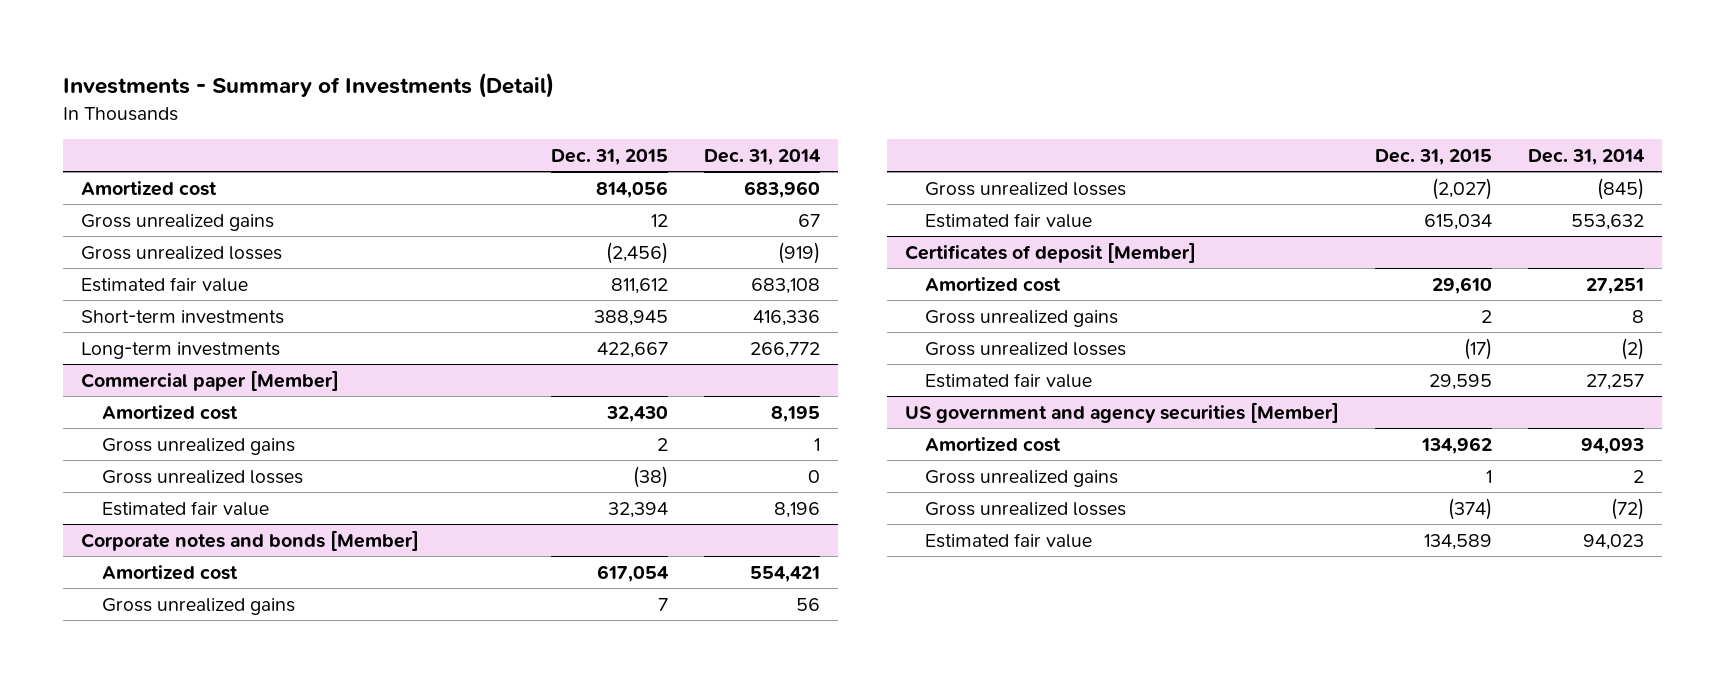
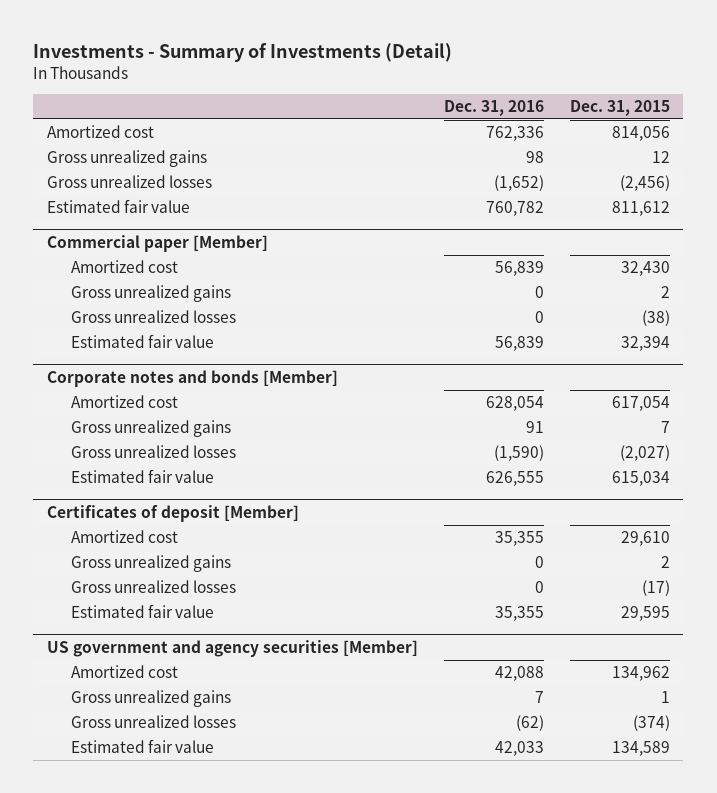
- | Dec. 31, 2015 | Dec. 31, 2014
+ | Dec. 31, 2016 | Dec. 31, 2015
- Short-term investments | 388,945 | 416,336
- Long-term investments | 422,667 | 266,772

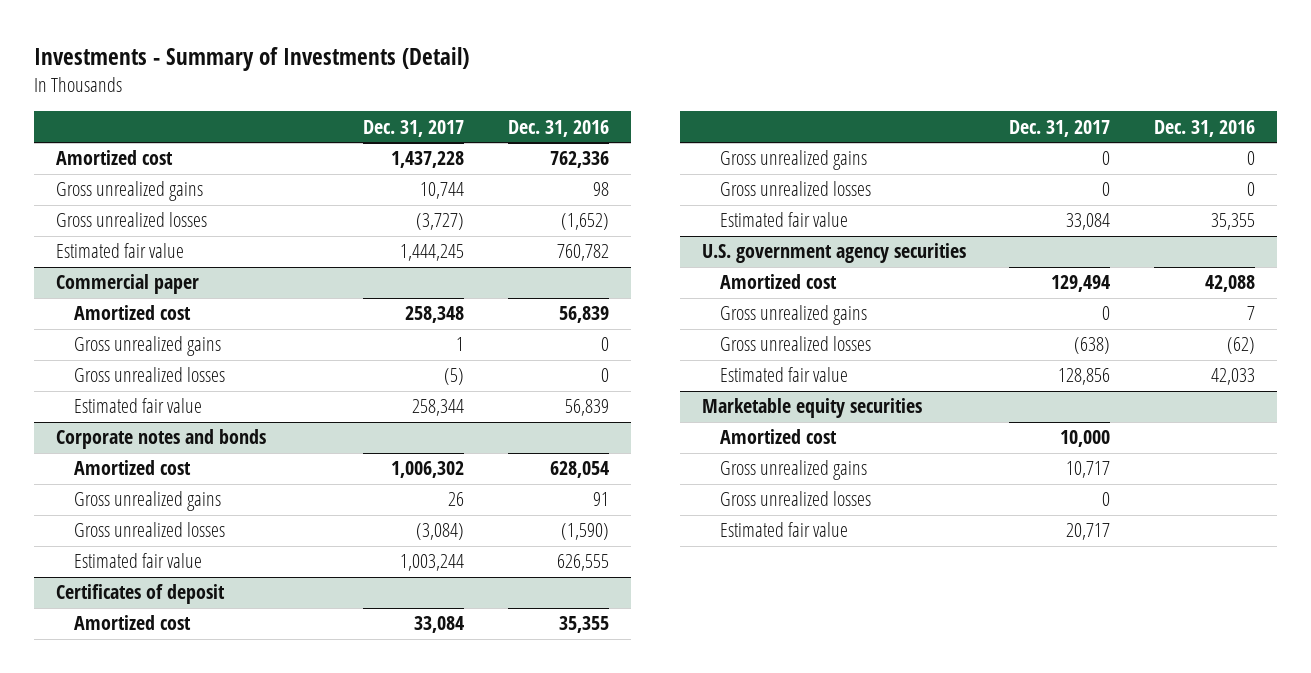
- | Dec. 31, 2016 | Dec. 31, 2015
+ | Dec. 31, 2017 | Dec. 31, 2016
- Commercial paper [Member]
+ Commercial paper
- Corporate notes and bonds [Member]
+ Corporate notes and bonds
- Certificates of deposit [Member]
+ Certificates of deposit
- US government and agency securities [Member]
+ U.S. government agency securities
+ Marketable equity securities
+ Amortized cost | 10,000 |
+ Gross unrealized gains | 10,717 |
+ Gross unrealized losses | 0 |
+ Estimated fair value | 20,717 |

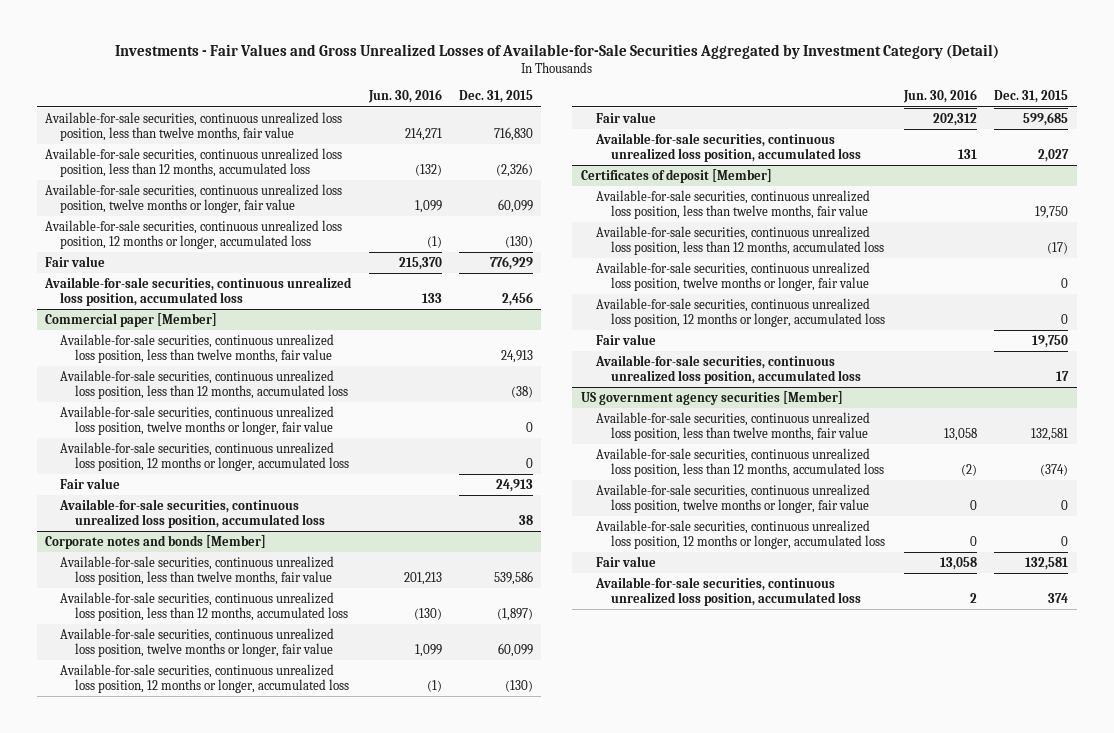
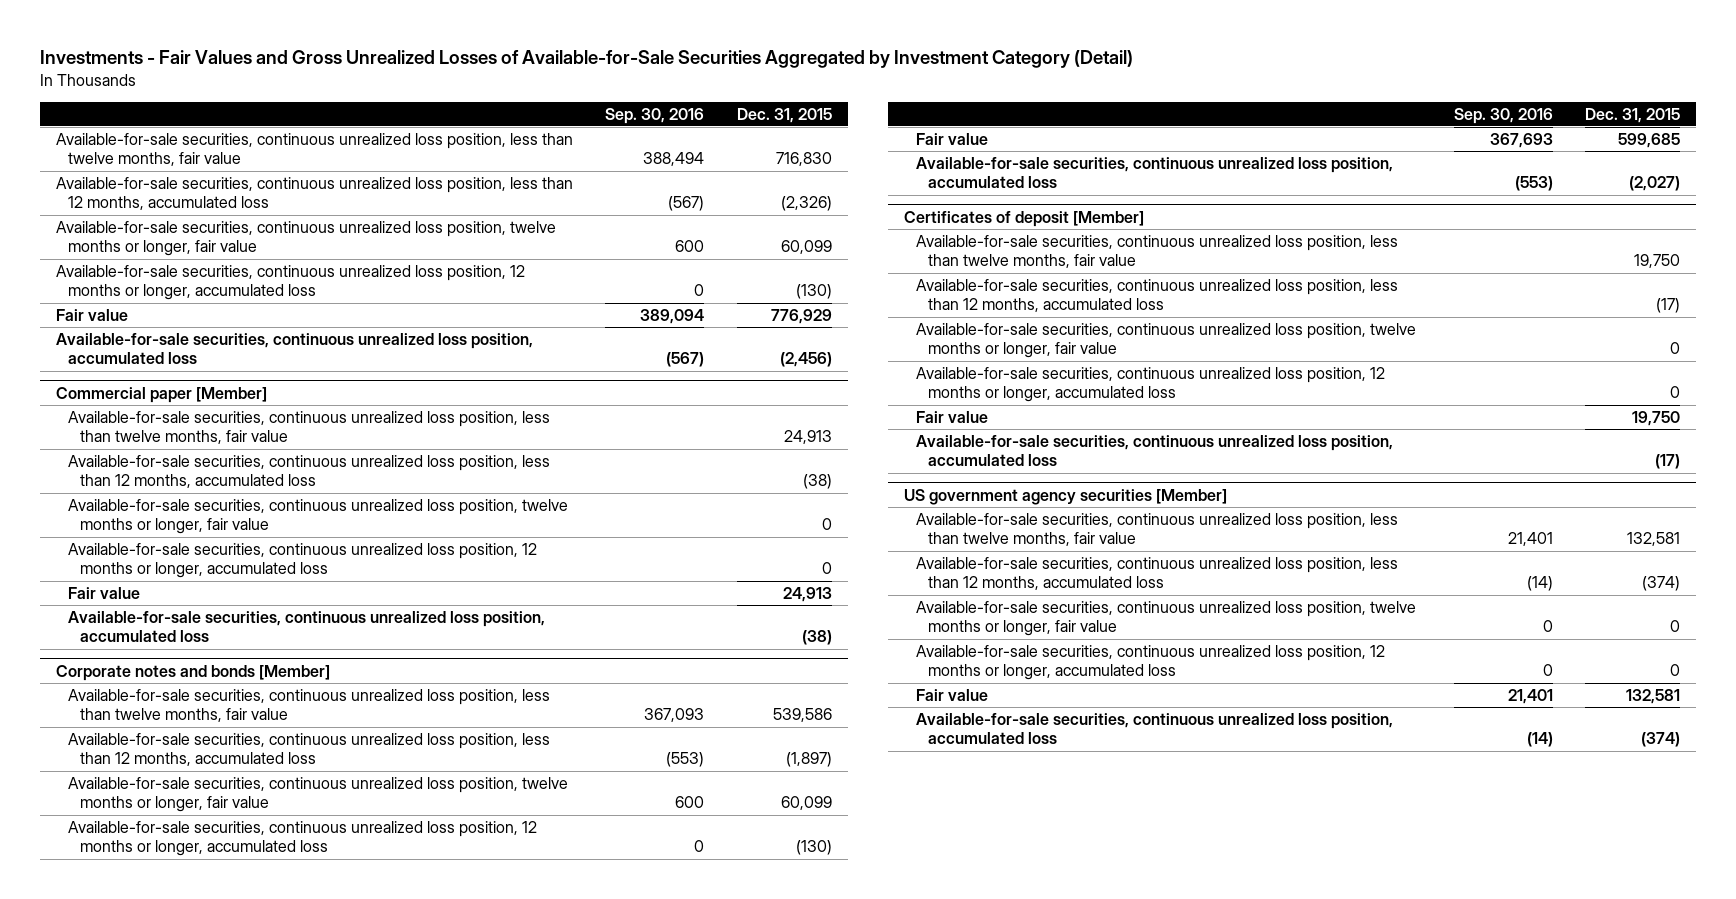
- | Jun. 30, 2016 | Dec. 31, 2015
+ | Sep. 30, 2016 | Dec. 31, 2015
- Available-for-sale securities, continuous unrealized loss position, accumulated loss | 133 | 2,456
+ Available-for-sale securities, continuous unrealized loss position, accumulated loss | (567) | (2,456)
@ Commercial paper [Member]
- Available-for-sale securities, continuous unrealized loss position, accumulated loss | | 38
+ Available-for-sale securities, continuous unrealized loss position, accumulated loss | | (38)
@ Corporate notes and bonds [Member]
- Available-for-sale securities, continuous unrealized loss position, accumulated loss | 131 | 2,027
+ Available-for-sale securities, continuous unrealized loss position, accumulated loss | (553) | (2,027)
@ Certificates of deposit [Member]
- Available-for-sale securities, continuous unrealized loss position, accumulated loss | | 17
+ Available-for-sale securities, continuous unrealized loss position, accumulated loss | | (17)
@ US government agency securities [Member]
- Available-for-sale securities, continuous unrealized loss position, accumulated loss | 2 | 374
+ Available-for-sale securities, continuous unrealized loss position, accumulated loss | (14) | (374)

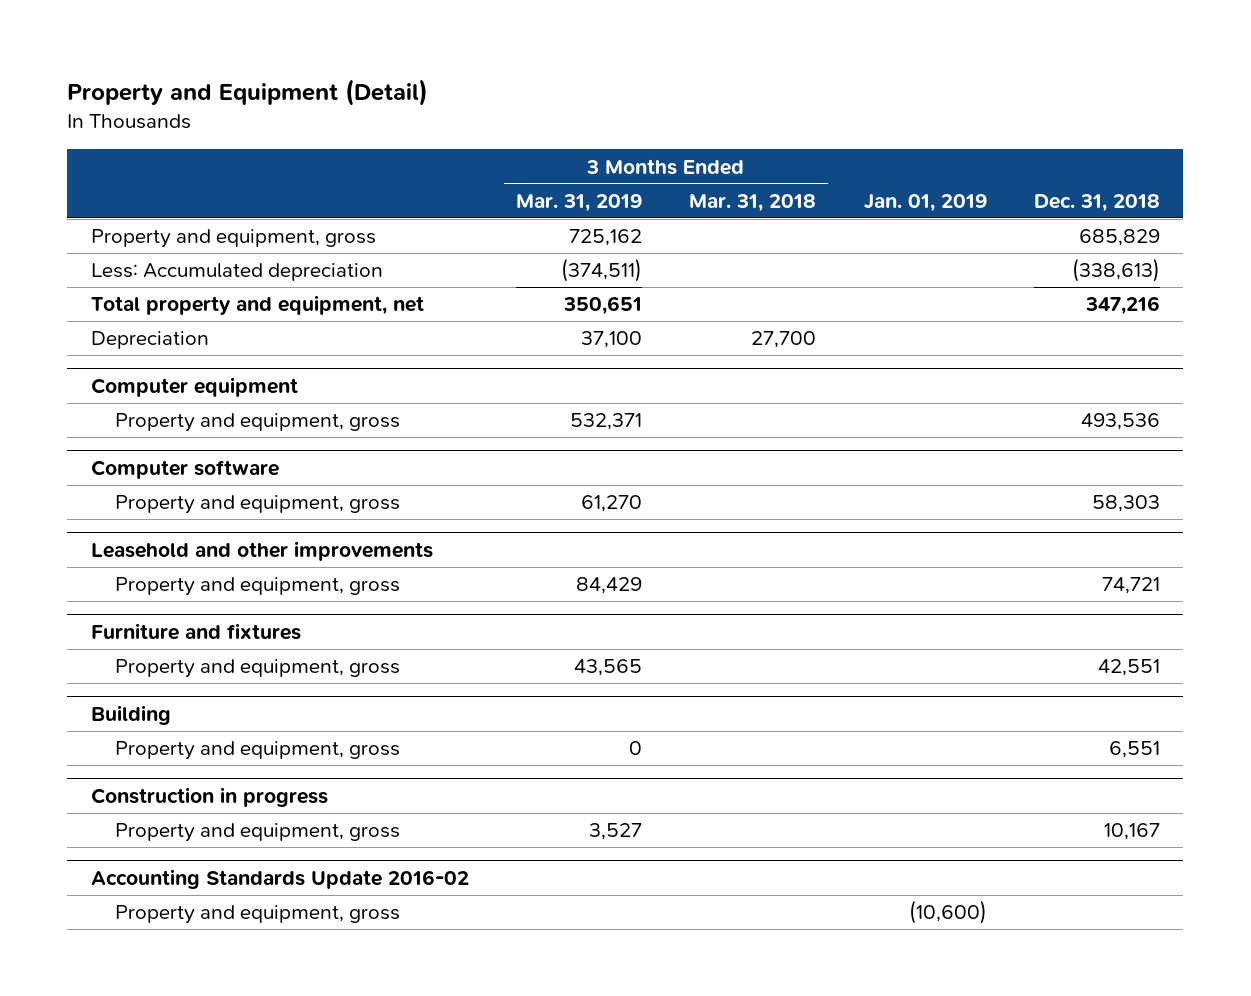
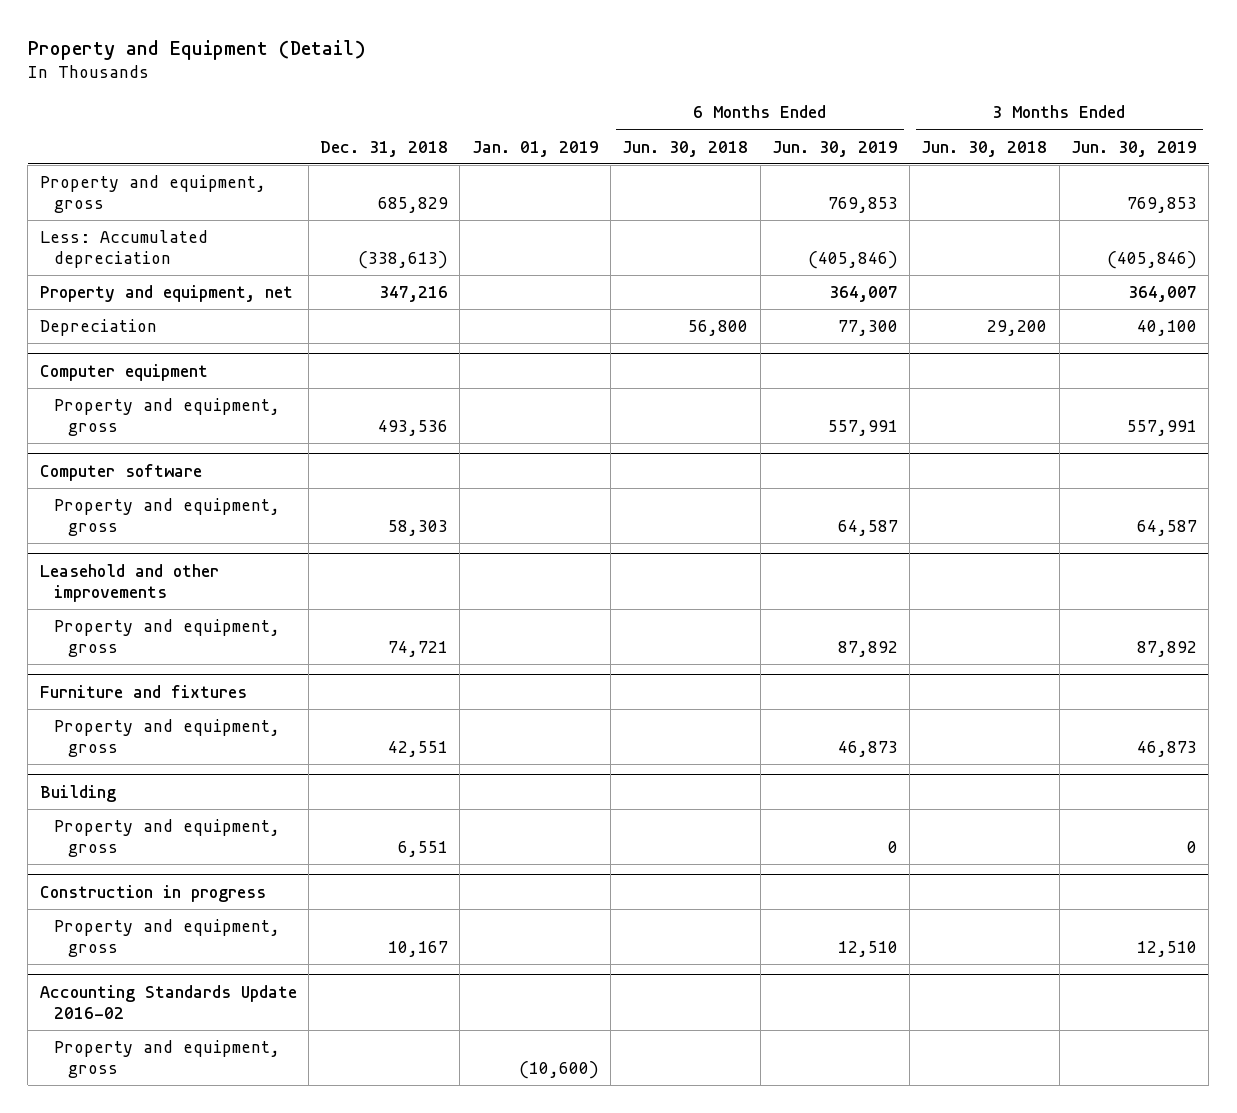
- | 3 Months Ended Mar. 31, 2019 | 3 Months Ended Mar. 31, 2018 | Jan. 01, 2019 | Dec. 31, 2018
+ | Dec. 31, 2018 | Jan. 01, 2019 | 6 Months Ended Jun. 30, 2018 | 6 Months Ended Jun. 30, 2019 | 3 Months Ended Jun. 30, 2018 | 3 Months Ended Jun. 30, 2019
- Total property and equipment, net | 350,651 | | | 347,216
+ Property and equipment, net | 347,216 | | | 364,007 | | 364,007

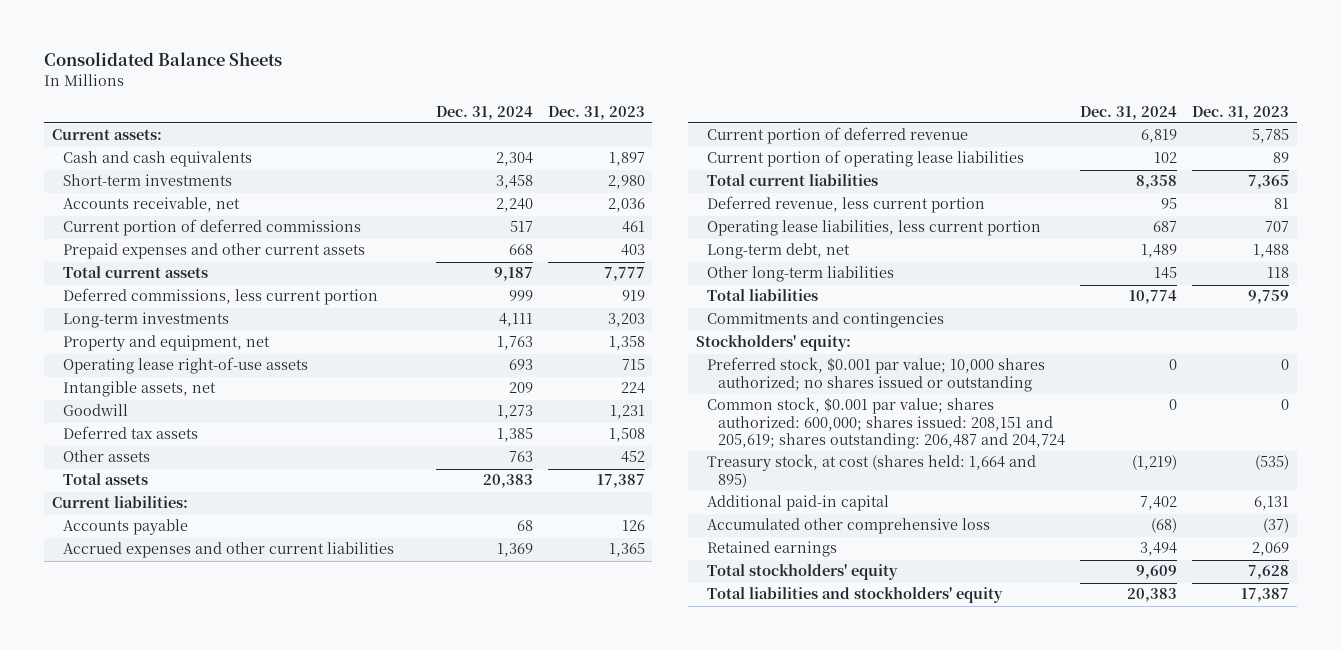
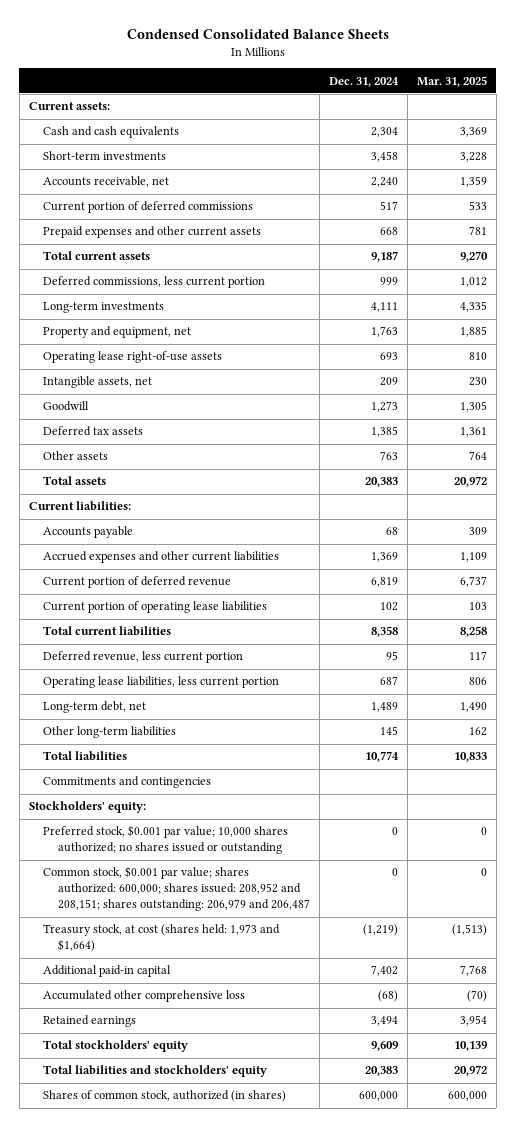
- Consolidated Balance Sheets
+ Condensed Consolidated Balance Sheets
- | Dec. 31, 2024 | Dec. 31, 2023
+ | Dec. 31, 2024 | Mar. 31, 2025
- Common stock, $0.001 par value; shares authorized: 600,000; shares issued: 208,151 and 205,619; shares outstanding: 206,487 and 204,724 | 0 | 0
- Treasury stock, at cost (shares held: 1,664 and 895) | (1,219) | (535)
+ Common stock, $0.001 par value; shares authorized: 600,000; shares issued: 208,952 and 208,151; shares outstanding: 206,979 and 206,487 | 0 | 0
+ Treasury stock, at cost (shares held: 1,973 and $1,664) | (1,219) | (1,513)
+ Shares of common stock, authorized (in shares) | 600,000 | 600,000

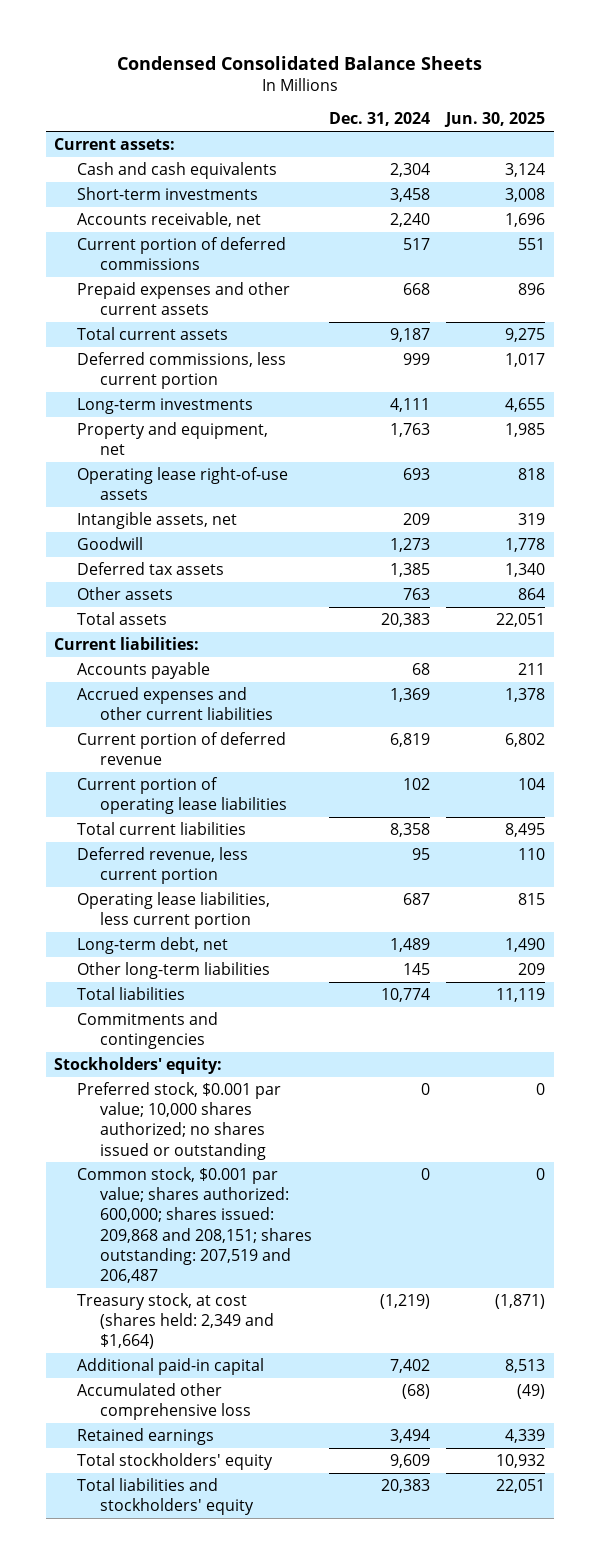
- | Dec. 31, 2024 | Mar. 31, 2025
+ | Dec. 31, 2024 | Jun. 30, 2025
- Common stock, $0.001 par value; shares authorized: 600,000; shares issued: 208,952 and 208,151; shares outstanding: 206,979 and 206,487 | 0 | 0
- Treasury stock, at cost (shares held: 1,973 and $1,664) | (1,219) | (1,513)
+ Common stock, $0.001 par value; shares authorized: 600,000; shares issued: 209,868 and 208,151; shares outstanding: 207,519 and 206,487 | 0 | 0
+ Treasury stock, at cost (shares held: 2,349 and $1,664) | (1,219) | (1,871)
- Shares of common stock, authorized (in shares) | 600,000 | 600,000

